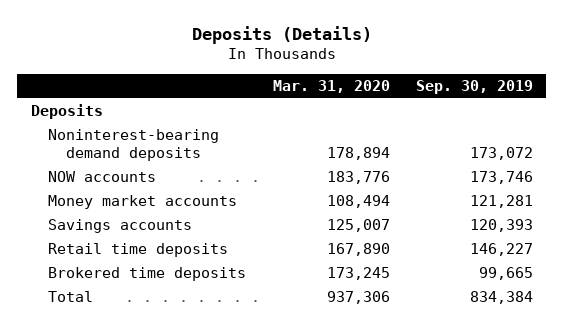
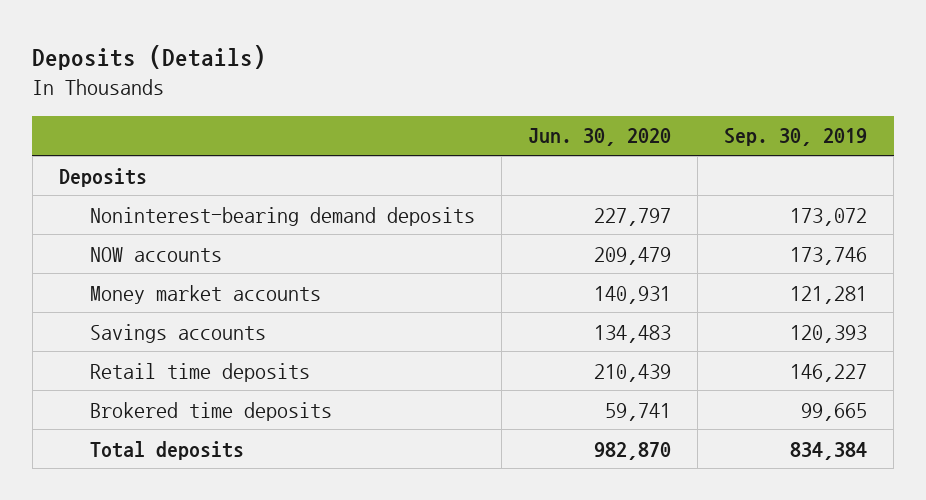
- | Mar. 31, 2020 | Sep. 30, 2019
+ | Jun. 30, 2020 | Sep. 30, 2019
- Total | 937,306 | 834,384
+ Total deposits | 982,870 | 834,384

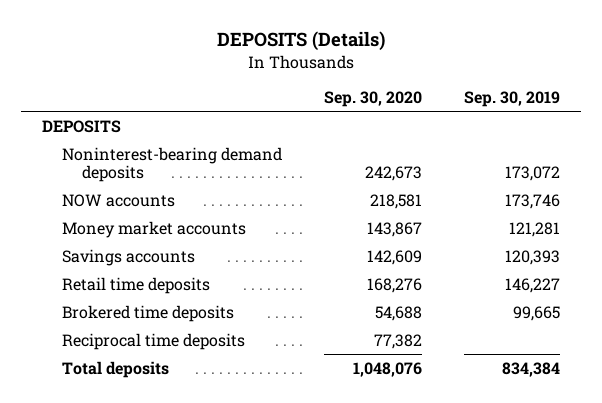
- Deposits (Details)
+ DEPOSITS (Details)
- | Jun. 30, 2020 | Sep. 30, 2019
+ | Sep. 30, 2020 | Sep. 30, 2019
- Deposits
+ DEPOSITS
+ Reciprocal time deposits | 77,382 |

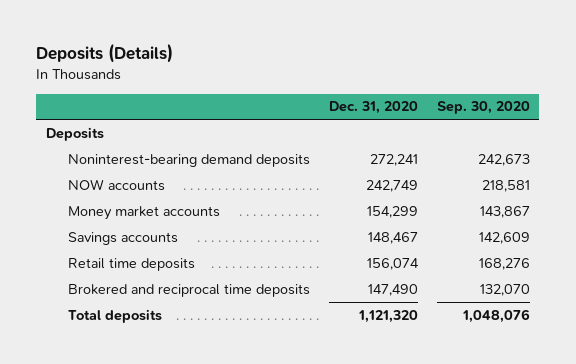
- DEPOSITS (Details)
+ Deposits (Details)
- | Sep. 30, 2020 | Sep. 30, 2019
+ | Dec. 31, 2020 | Sep. 30, 2020
- DEPOSITS
+ Deposits
- Brokered time deposits | 54,688 | 99,665
- Reciprocal time deposits | 77,382 |
+ Brokered and reciprocal time deposits | 147,490 | 132,070

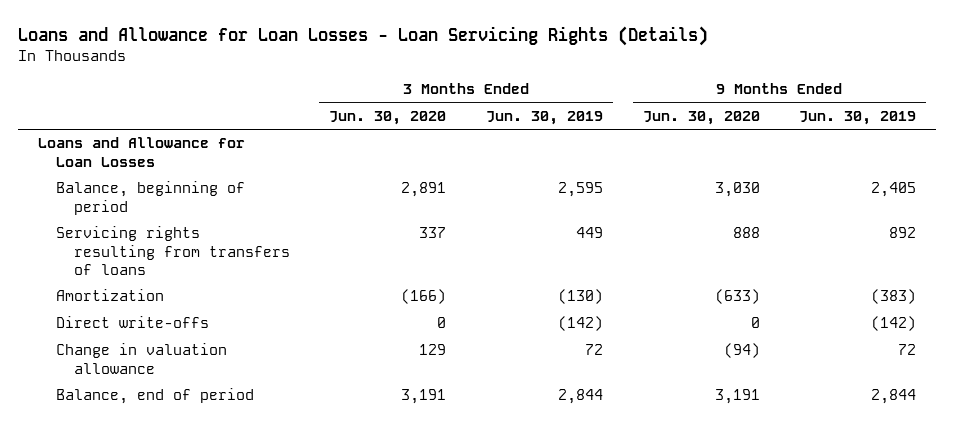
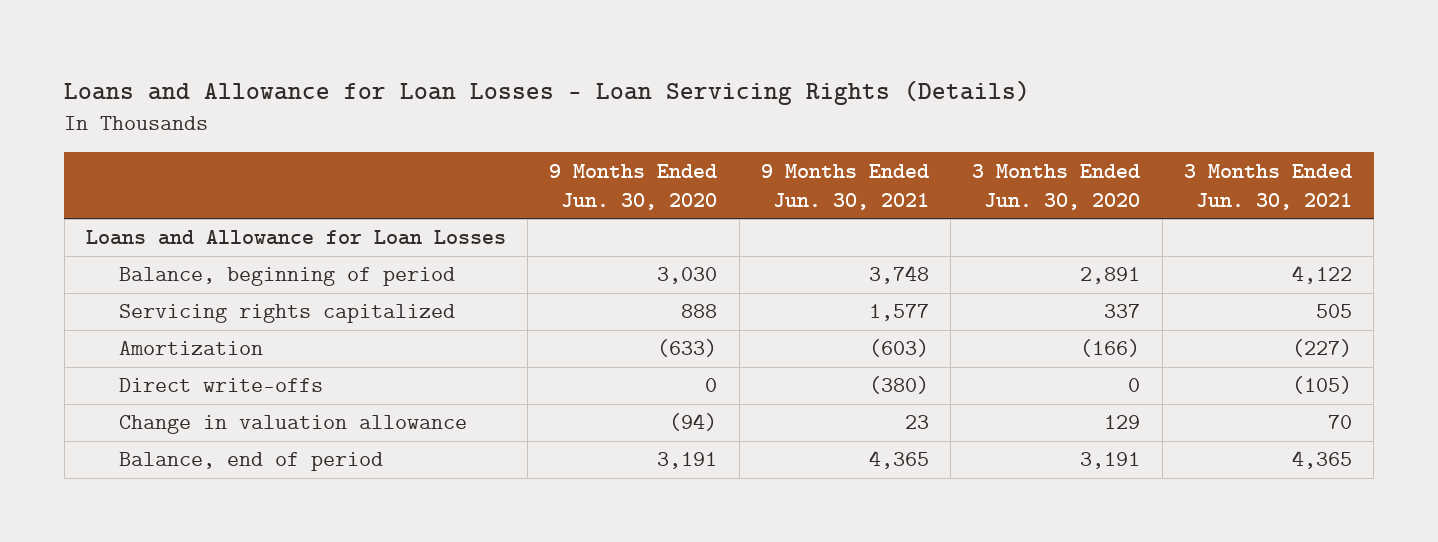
- | 3 Months Ended Jun. 30, 2020 | 3 Months Ended Jun. 30, 2019 | 9 Months Ended Jun. 30, 2020 | 9 Months Ended Jun. 30, 2019
+ | 9 Months Ended Jun. 30, 2020 | 9 Months Ended Jun. 30, 2021 | 3 Months Ended Jun. 30, 2020 | 3 Months Ended Jun. 30, 2021
- Servicing rights resulting from transfers of loans | 337 | 449 | 888 | 892
+ Servicing rights capitalized | 888 | 1,577 | 337 | 505

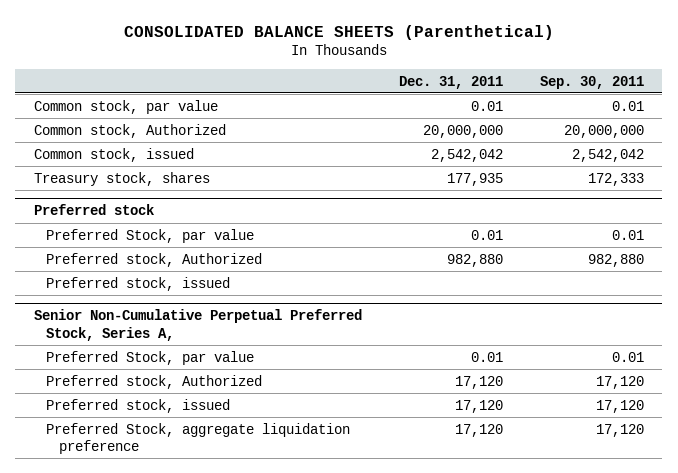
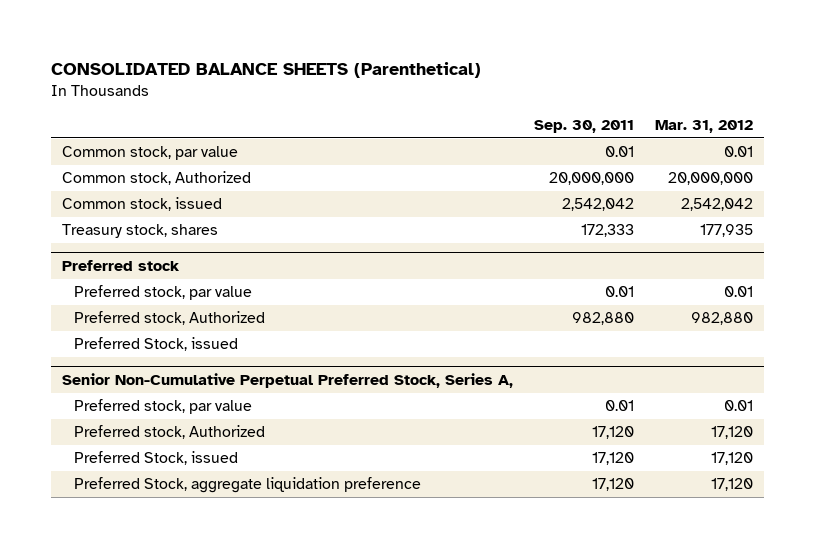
- | Dec. 31, 2011 | Sep. 30, 2011
+ | Sep. 30, 2011 | Mar. 31, 2012
@ Preferred stock
- Preferred Stock, par value | 0.01 | 0.01
+ Preferred stock, par value | 0.01 | 0.01
- Preferred stock, issued
+ Preferred Stock, issued
@ Senior Non-Cumulative Perpetual Preferred Stock, Series A,
- Preferred Stock, par value | 0.01 | 0.01
+ Preferred stock, par value | 0.01 | 0.01
- Preferred stock, issued | 17,120 | 17,120
+ Preferred Stock, issued | 17,120 | 17,120

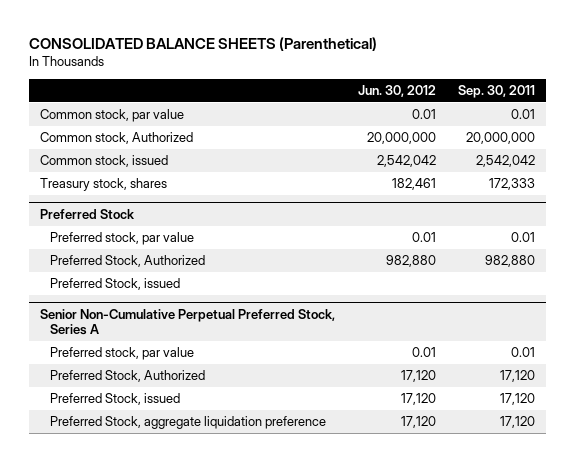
- | Sep. 30, 2011 | Mar. 31, 2012
+ | Jun. 30, 2012 | Sep. 30, 2011
- Preferred stock
+ Preferred Stock
- Preferred stock, Authorized | 982,880 | 982,880
+ Preferred Stock, Authorized | 982,880 | 982,880
- Senior Non-Cumulative Perpetual Preferred Stock, Series A,
+ Senior Non-Cumulative Perpetual Preferred Stock, Series A
- Preferred stock, Authorized | 17,120 | 17,120
+ Preferred Stock, Authorized | 17,120 | 17,120

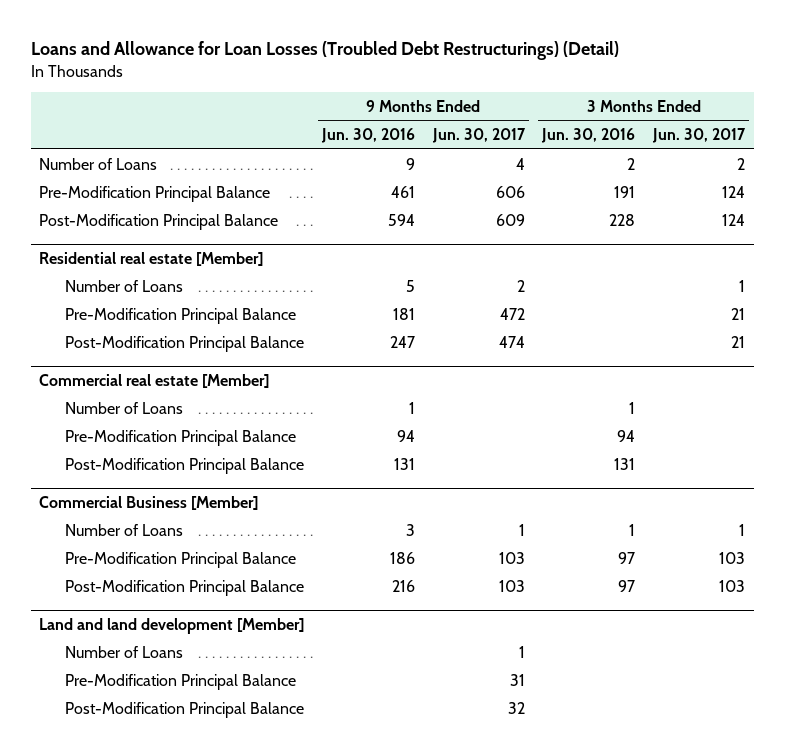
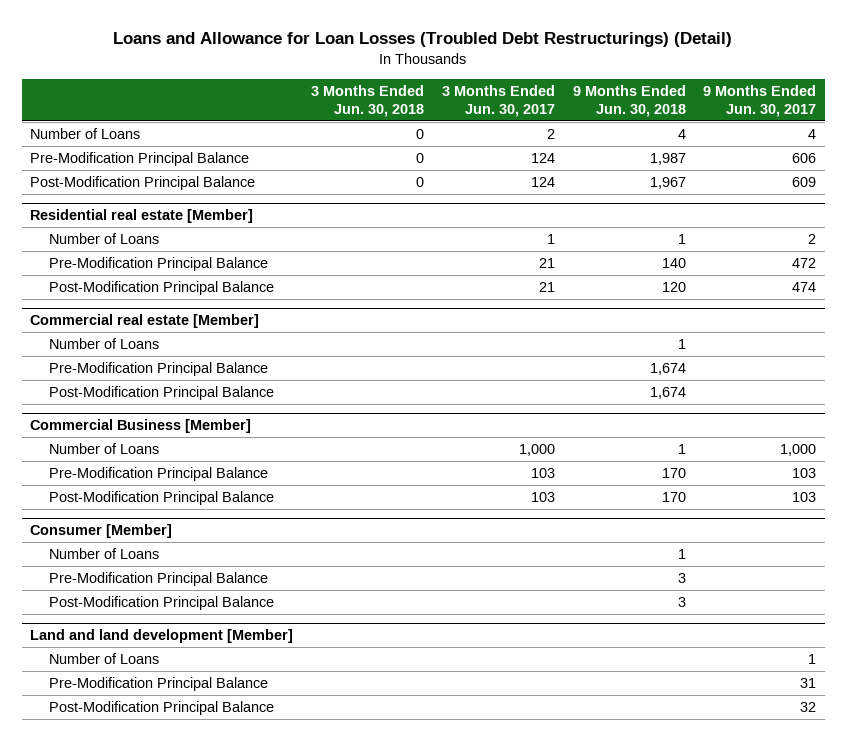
- | 9 Months Ended Jun. 30, 2016 | 9 Months Ended Jun. 30, 2017 | 3 Months Ended Jun. 30, 2016 | 3 Months Ended Jun. 30, 2017
+ | 3 Months Ended Jun. 30, 2018 | 3 Months Ended Jun. 30, 2017 | 9 Months Ended Jun. 30, 2018 | 9 Months Ended Jun. 30, 2017
@ Commercial Business [Member]
- Number of Loans | 3 | 1 | 1 | 1
+ Number of Loans | | 1,000 | 1 | 1,000
+ Consumer [Member]
+ Number of Loans | | | 1 |
+ Pre-Modification Principal Balance | | | 3 |
+ Post-Modification Principal Balance | | | 3 |

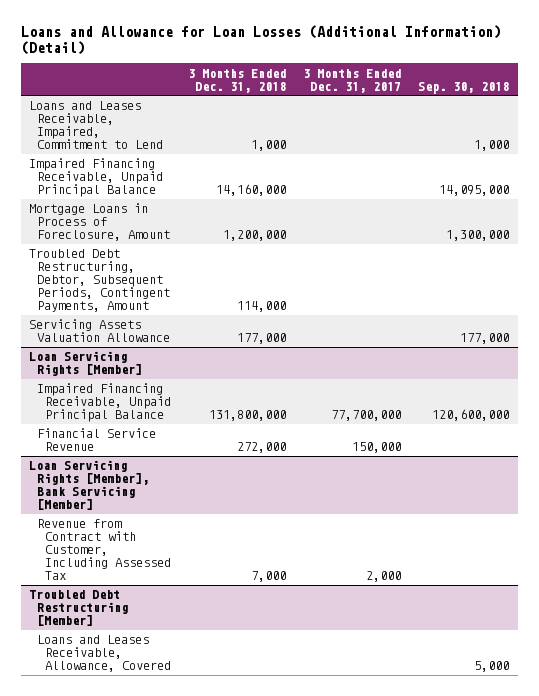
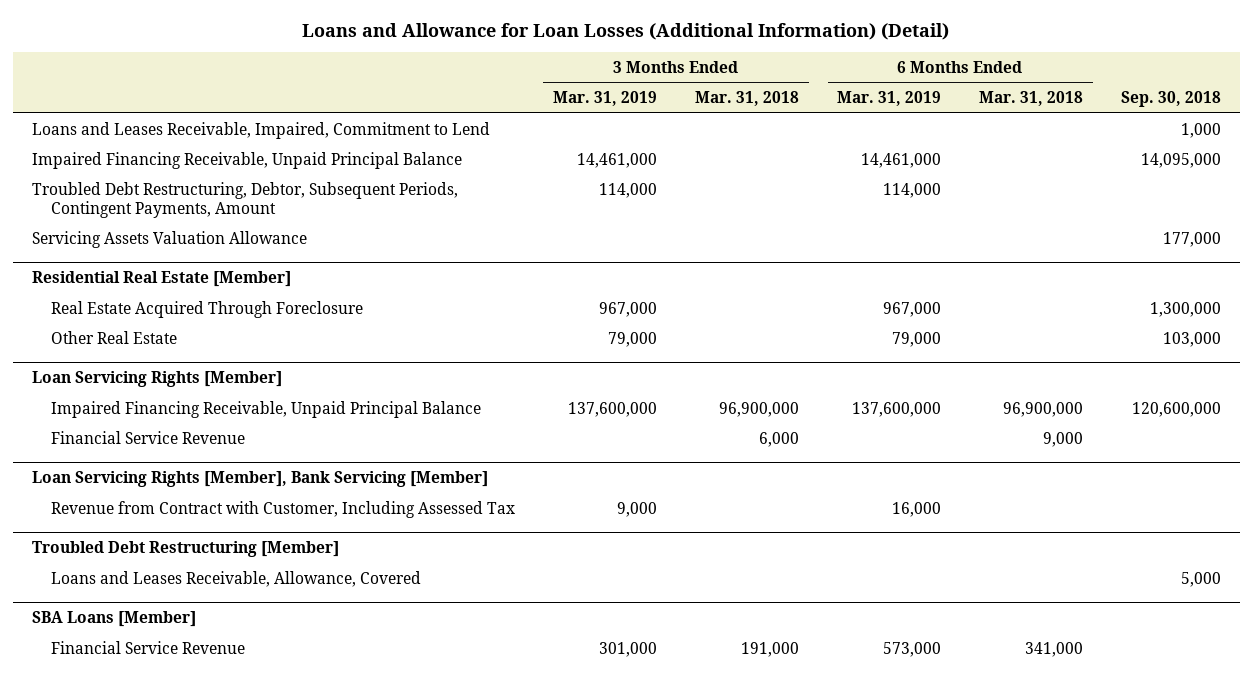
- | 3 Months Ended Dec. 31, 2018 | 3 Months Ended Dec. 31, 2017 | Sep. 30, 2018
+ | 3 Months Ended Mar. 31, 2019 | 3 Months Ended Mar. 31, 2018 | 6 Months Ended Mar. 31, 2019 | 6 Months Ended Mar. 31, 2018 | Sep. 30, 2018
- Mortgage Loans in Process of Foreclosure, Amount | 1,200,000 | | 1,300,000
+ Residential Real Estate [Member]
+ Real Estate Acquired Through Foreclosure | 967,000 | | 967,000 | | 1,300,000
+ Other Real Estate | 79,000 | | 79,000 | | 103,000
+ SBA Loans [Member]
+ Financial Service Revenue | 301,000 | 191,000 | 573,000 | 341,000 |

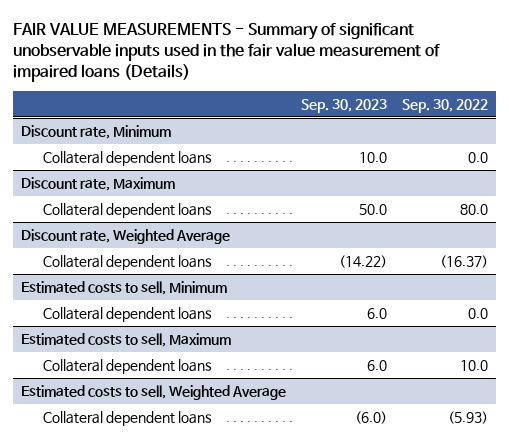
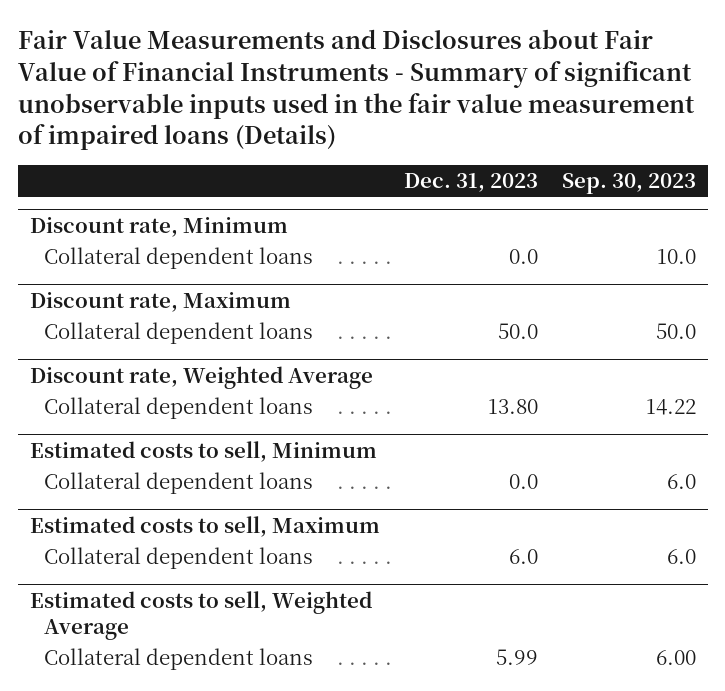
- FAIR VALUE MEASUREMENTS - Summary of significant unobservable inputs used in the fair value measurement of impaired loans (Details)
+ Fair Value Measurements and Disclosures about Fair Value of Financial Instruments - Summary of significant unobservable inputs used in the fair value measurement of impaired loans (Details)
- | Sep. 30, 2023 | Sep. 30, 2022
+ | Dec. 31, 2023 | Sep. 30, 2023
@ Discount rate, Weighted Average
- Collateral dependent loans | (14.22) | (16.37)
+ Collateral dependent loans | 13.80 | 14.22
@ Estimated costs to sell, Weighted Average
- Collateral dependent loans | (6.0) | (5.93)
+ Collateral dependent loans | 5.99 | 6.00

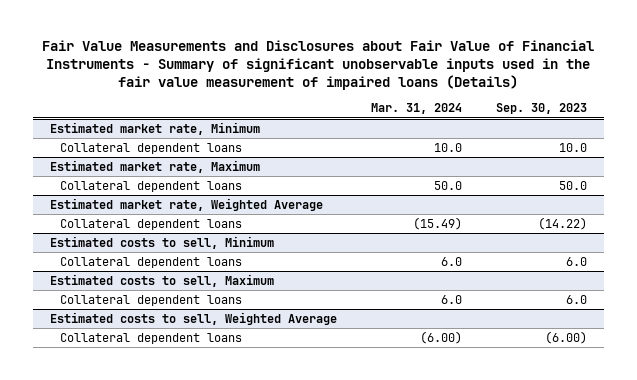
- | Dec. 31, 2023 | Sep. 30, 2023
+ | Mar. 31, 2024 | Sep. 30, 2023
- Discount rate, Minimum
+ Estimated market rate, Minimum
- Discount rate, Maximum
+ Estimated market rate, Maximum
- Discount rate, Weighted Average
- Collateral dependent loans | 13.80 | 14.22
+ Estimated market rate, Weighted Average
+ Collateral dependent loans | (15.49) | (14.22)
@ Estimated costs to sell, Weighted Average
- Collateral dependent loans | 5.99 | 6.00
+ Collateral dependent loans | (6.00) | (6.00)

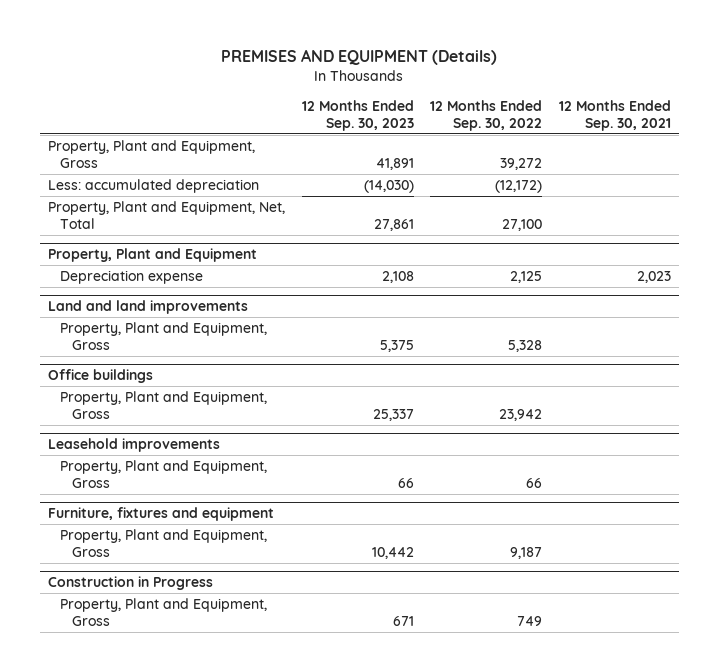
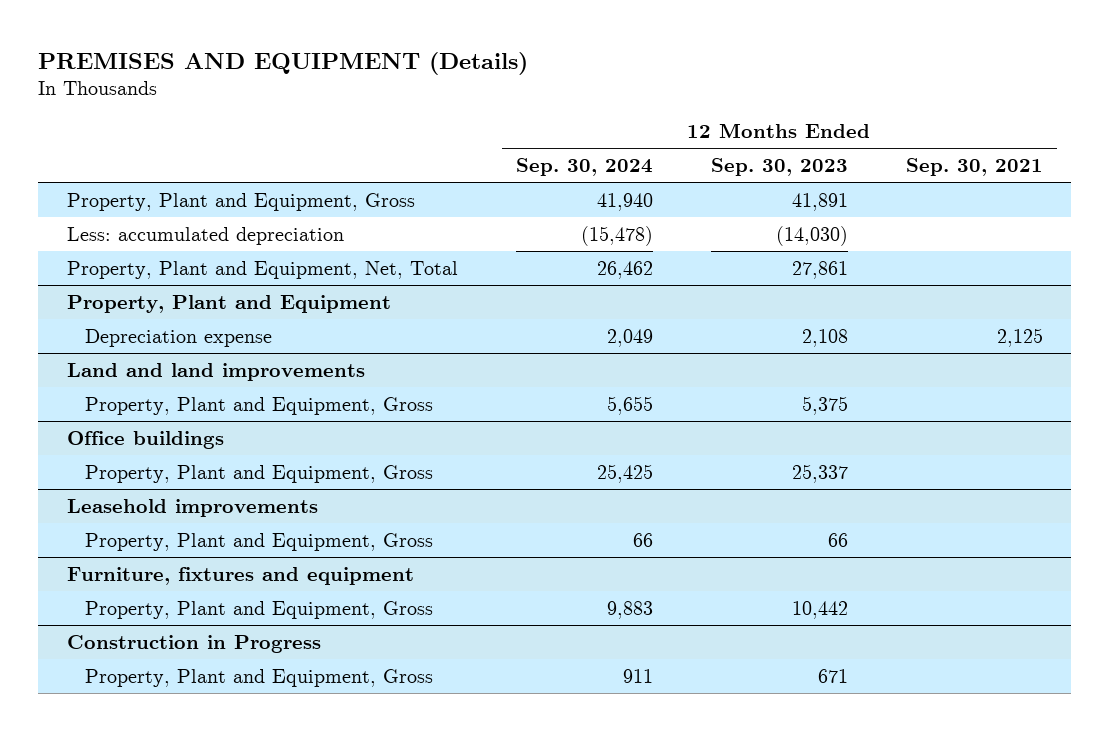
- | 12 Months Ended Sep. 30, 2023 | 12 Months Ended Sep. 30, 2022 | 12 Months Ended Sep. 30, 2021
+ | 12 Months Ended Sep. 30, 2024 | 12 Months Ended Sep. 30, 2023 | 12 Months Ended Sep. 30, 2021
@ Property, Plant and Equipment
- Depreciation expense | 2,108 | 2,125 | 2,023
+ Depreciation expense | 2,049 | 2,108 | 2,125

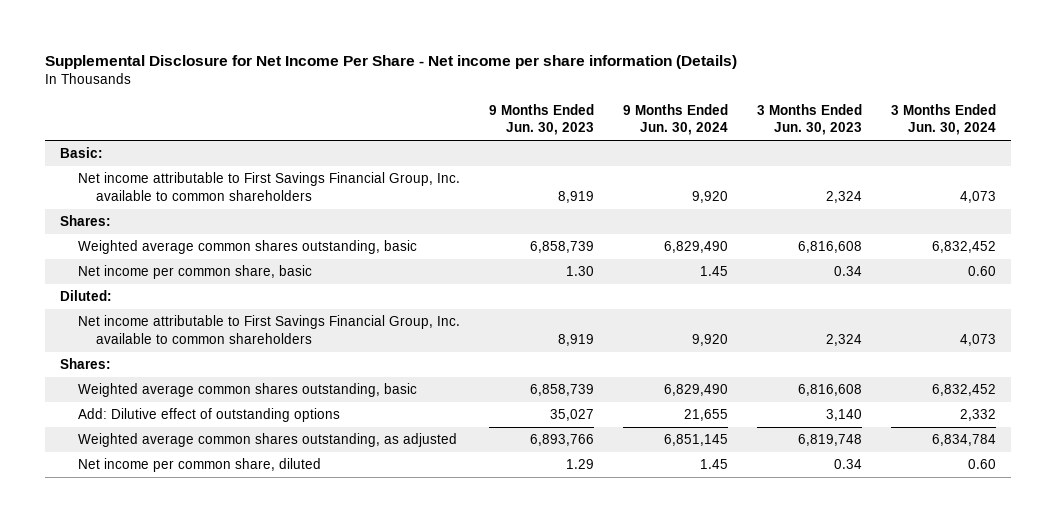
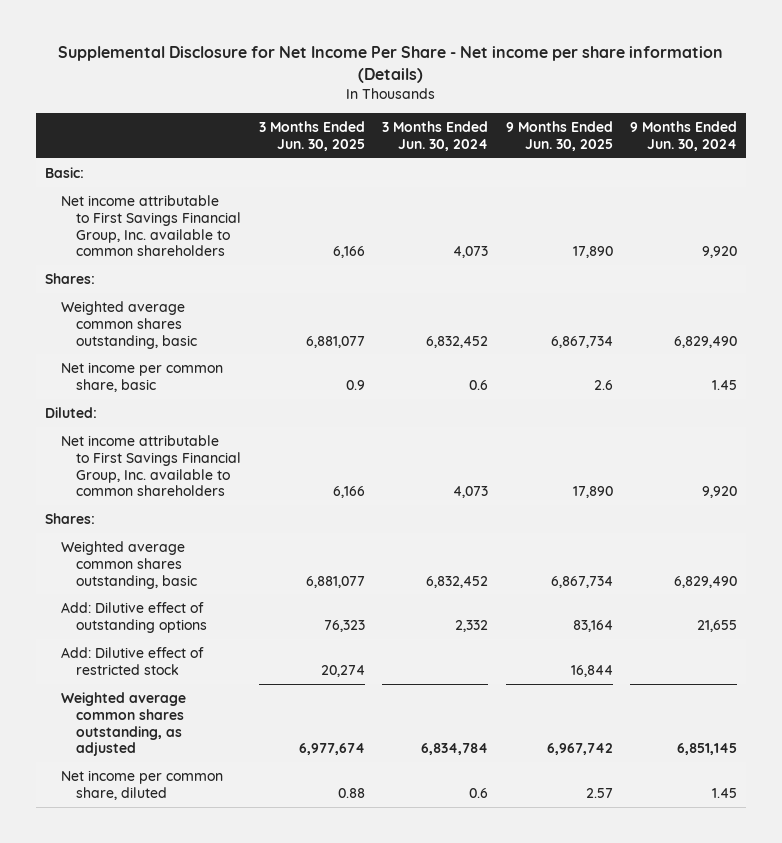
- | 9 Months Ended Jun. 30, 2023 | 9 Months Ended Jun. 30, 2024 | 3 Months Ended Jun. 30, 2023 | 3 Months Ended Jun. 30, 2024
+ | 3 Months Ended Jun. 30, 2025 | 3 Months Ended Jun. 30, 2024 | 9 Months Ended Jun. 30, 2025 | 9 Months Ended Jun. 30, 2024
- Net income per common share, basic | 1.30 | 1.45 | 0.34 | 0.60
+ Net income per common share, basic | 0.9 | 0.6 | 2.6 | 1.45
+ Add: Dilutive effect of restricted stock | 20,274 | | 16,844 |
- Net income per common share, diluted | 1.29 | 1.45 | 0.34 | 0.60
+ Net income per common share, diluted | 0.88 | 0.6 | 2.57 | 1.45

